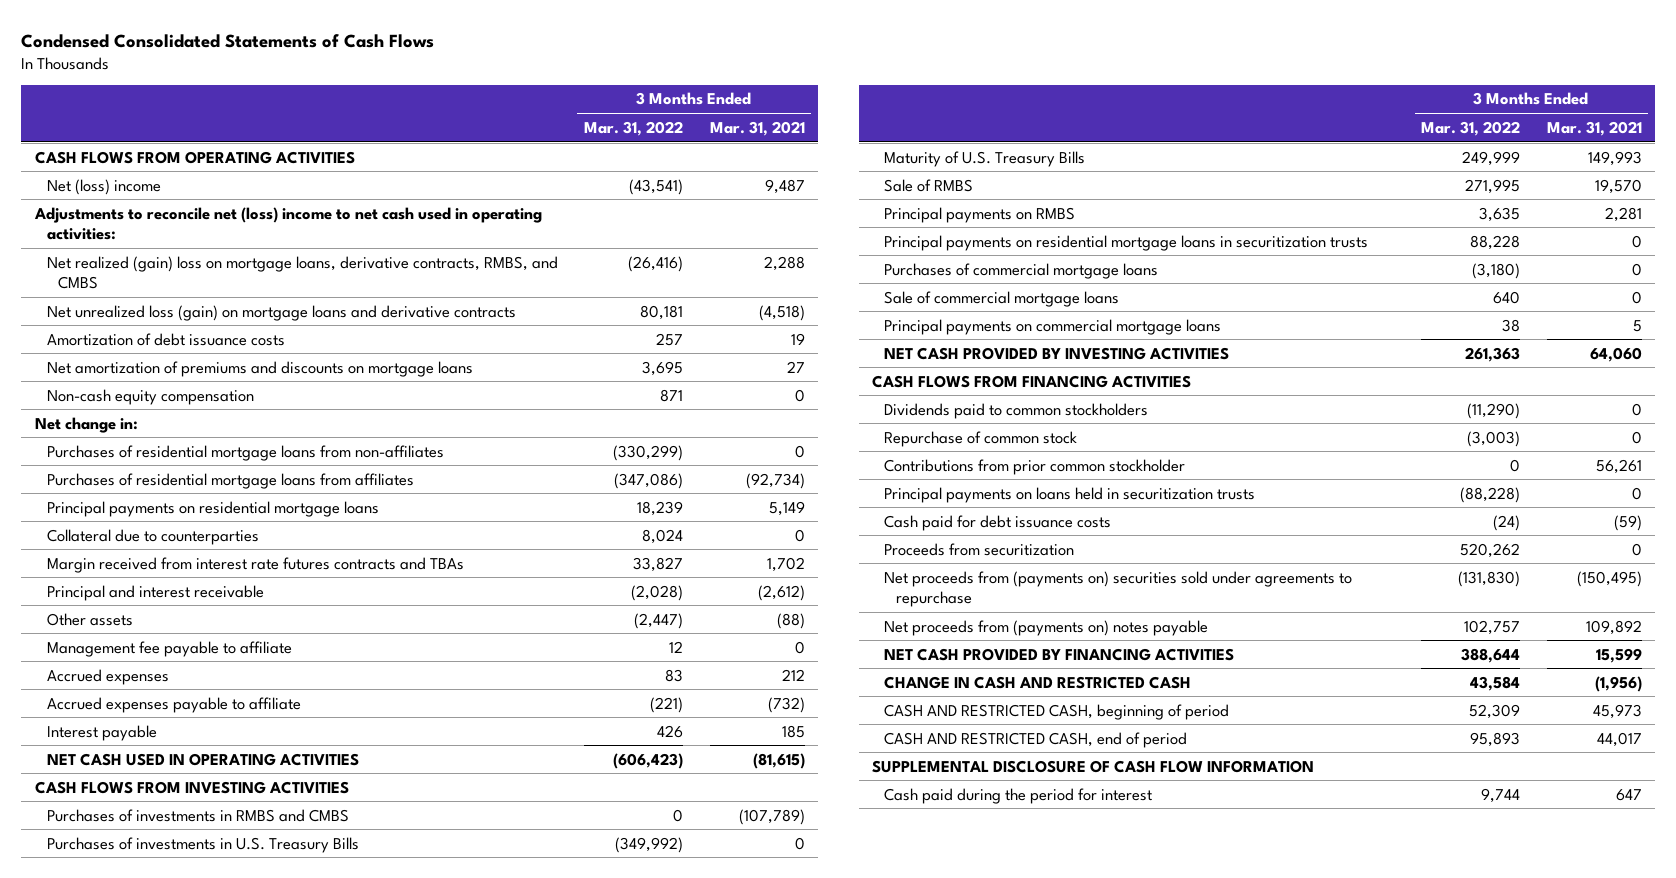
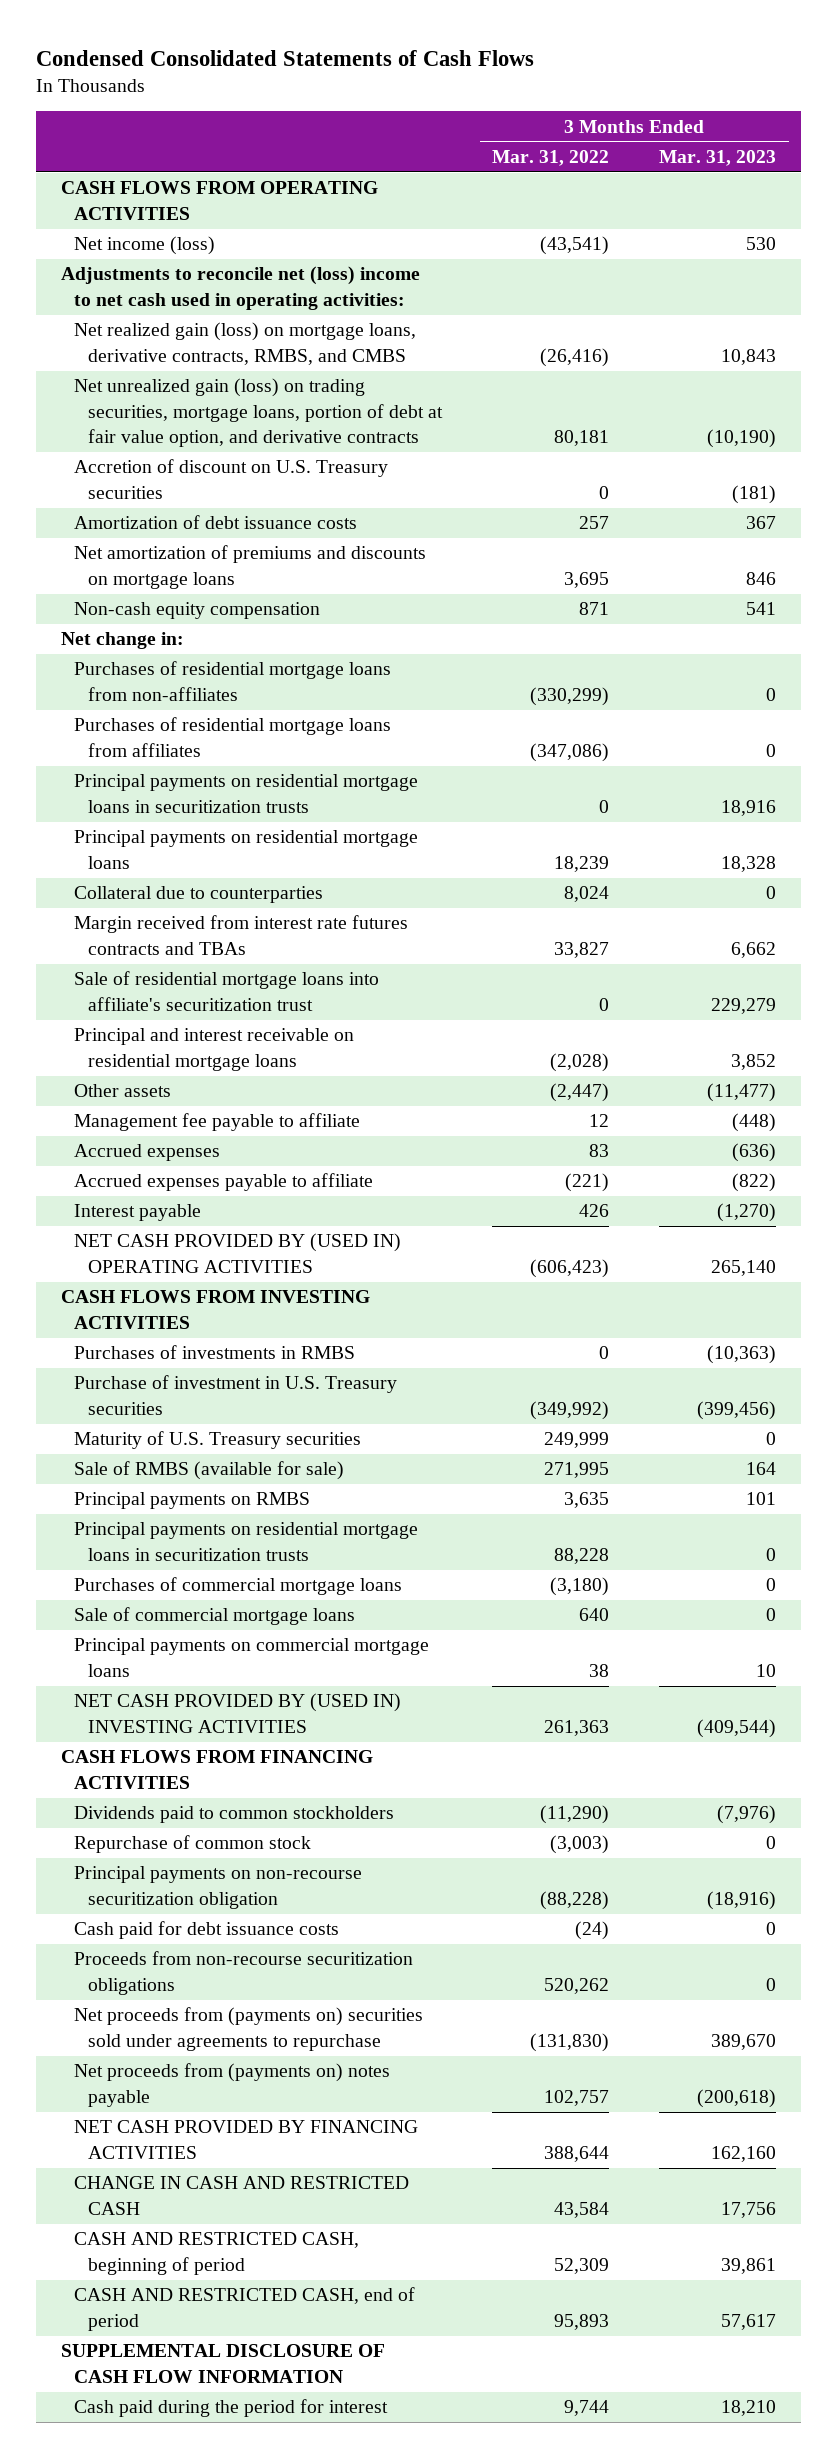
- | 3 Months Ended Mar. 31, 2022 | 3 Months Ended Mar. 31, 2021
+ | 3 Months Ended Mar. 31, 2022 | 3 Months Ended Mar. 31, 2023
- Net (loss) income | (43,541) | 9,487
+ Net income (loss) | (43,541) | 530
- Net realized (gain) loss on mortgage loans, derivative contracts, RMBS, and CMBS | (26,416) | 2,288
- Net unrealized loss (gain) on mortgage loans and derivative contracts | 80,181 | (4,518)
+ Net realized gain (loss) on mortgage loans, derivative contracts, RMBS, and CMBS | (26,416) | 10,843
+ Net unrealized gain (loss) on trading securities, mortgage loans, portion of debt at fair value option, and derivative contracts | 80,181 | (10,190)
+ Accretion of discount on U.S. Treasury securities | 0 | (181)
+ Principal payments on residential mortgage loans in securitization trusts | 0 | 18,916
- Principal and interest receivable | (2,028) | (2,612)
+ Sale of residential mortgage loans into affiliate's securitization trust | 0 | 229,279
+ Principal and interest receivable on residential mortgage loans | (2,028) | 3,852
- NET CASH USED IN OPERATING ACTIVITIES | (606,423) | (81,615)
+ NET CASH PROVIDED BY (USED IN) OPERATING ACTIVITIES | (606,423) | 265,140
- Purchases of investments in RMBS and CMBS | 0 | (107,789)
- Purchases of investments in U.S. Treasury Bills | (349,992) | 0
- Maturity of U.S. Treasury Bills | 249,999 | 149,993
- Sale of RMBS | 271,995 | 19,570
+ Purchases of investments in RMBS | 0 | (10,363)
+ Purchase of investment in U.S. Treasury securities | (349,992) | (399,456)
+ Maturity of U.S. Treasury securities | 249,999 | 0
+ Sale of RMBS (available for sale) | 271,995 | 164
- NET CASH PROVIDED BY INVESTING ACTIVITIES | 261,363 | 64,060
+ NET CASH PROVIDED BY (USED IN) INVESTING ACTIVITIES | 261,363 | (409,544)
- Contributions from prior common stockholder | 0 | 56,261
- Principal payments on loans held in securitization trusts | (88,228) | 0
+ Principal payments on non-recourse securitization obligation | (88,228) | (18,916)
- Proceeds from securitization | 520,262 | 0
+ Proceeds from non-recourse securitization obligations | 520,262 | 0

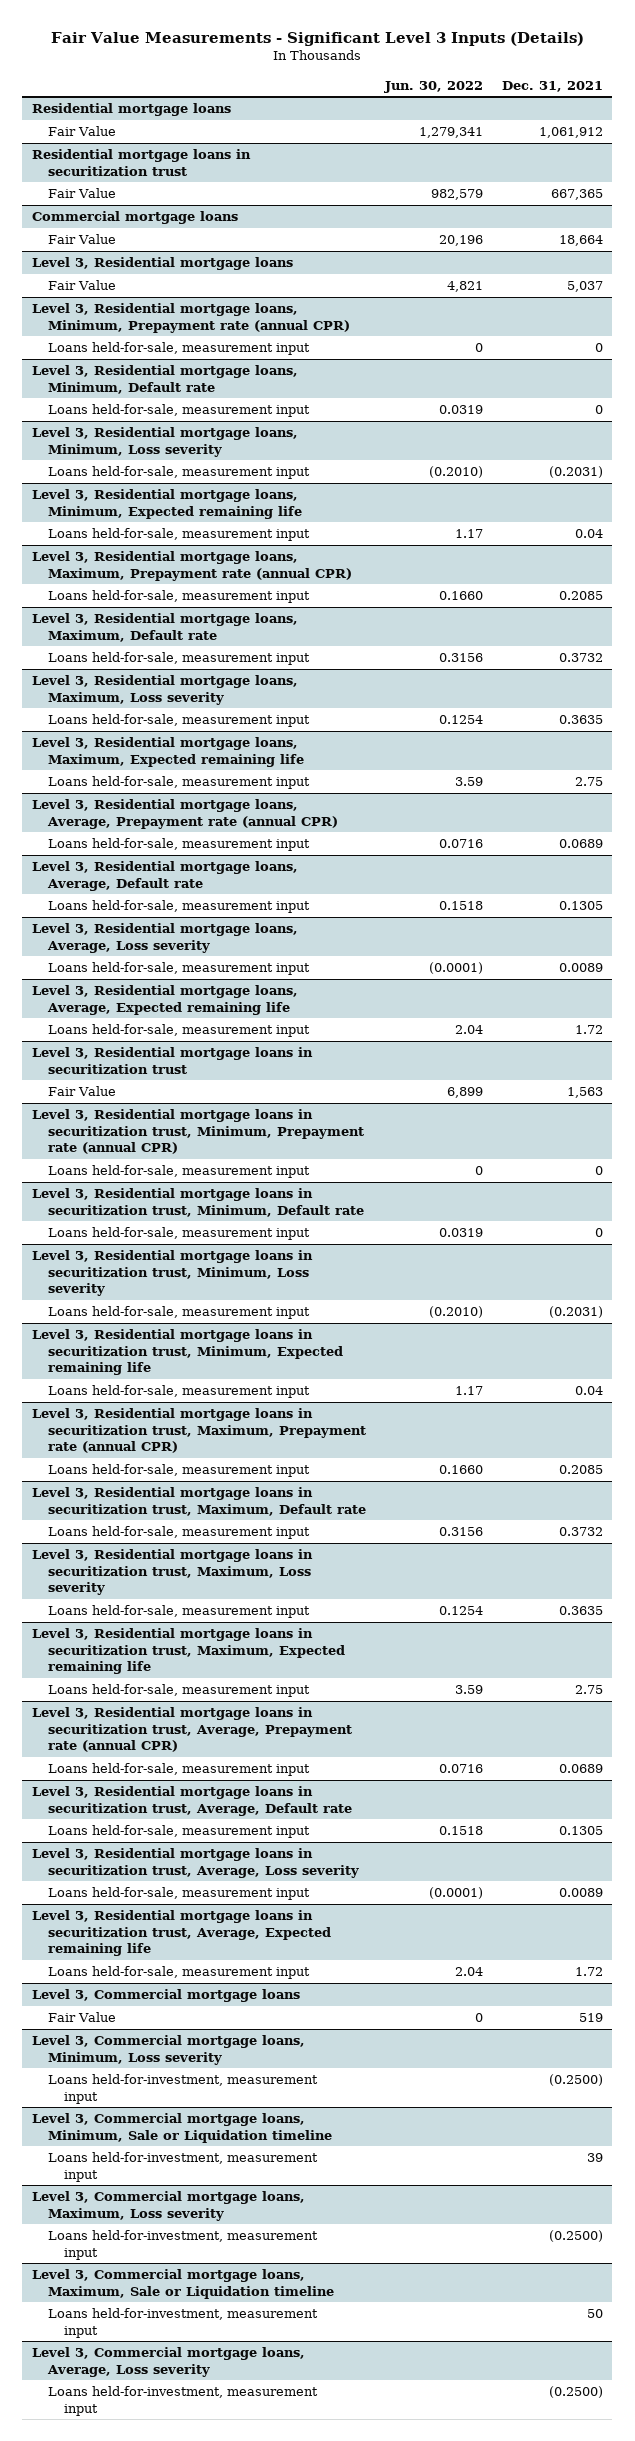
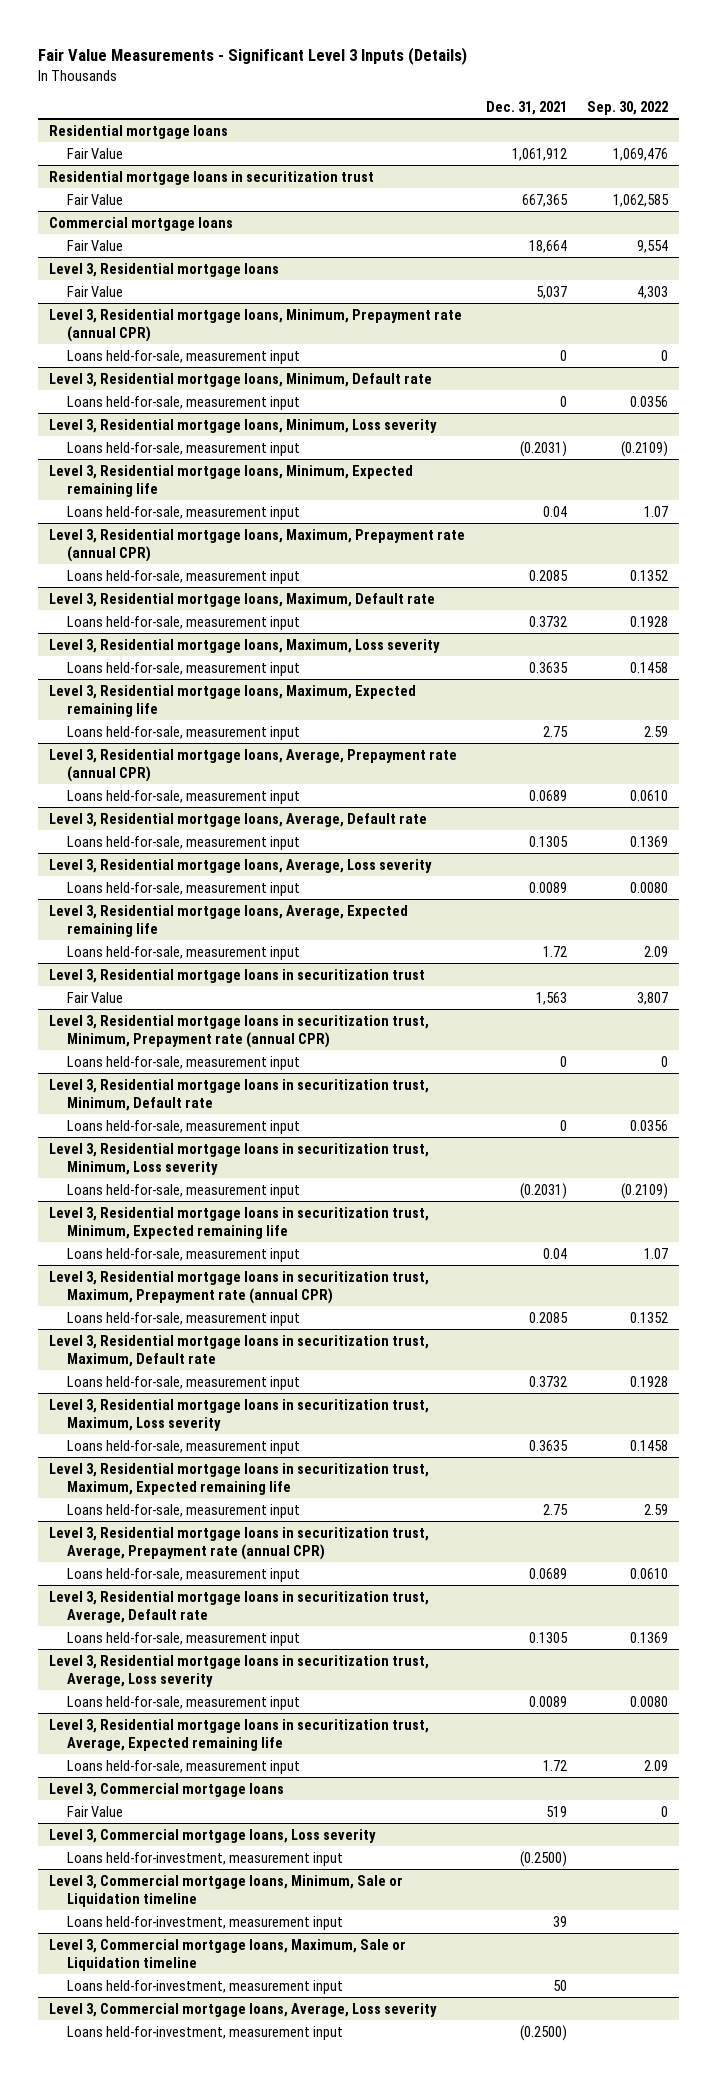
- | Jun. 30, 2022 | Dec. 31, 2021
+ | Dec. 31, 2021 | Sep. 30, 2022
- Level 3, Commercial mortgage loans, Minimum, Loss severity
+ Level 3, Commercial mortgage loans, Loss severity
- Level 3, Commercial mortgage loans, Maximum, Loss severity
- Loans held-for-investment, measurement input | | (0.2500)

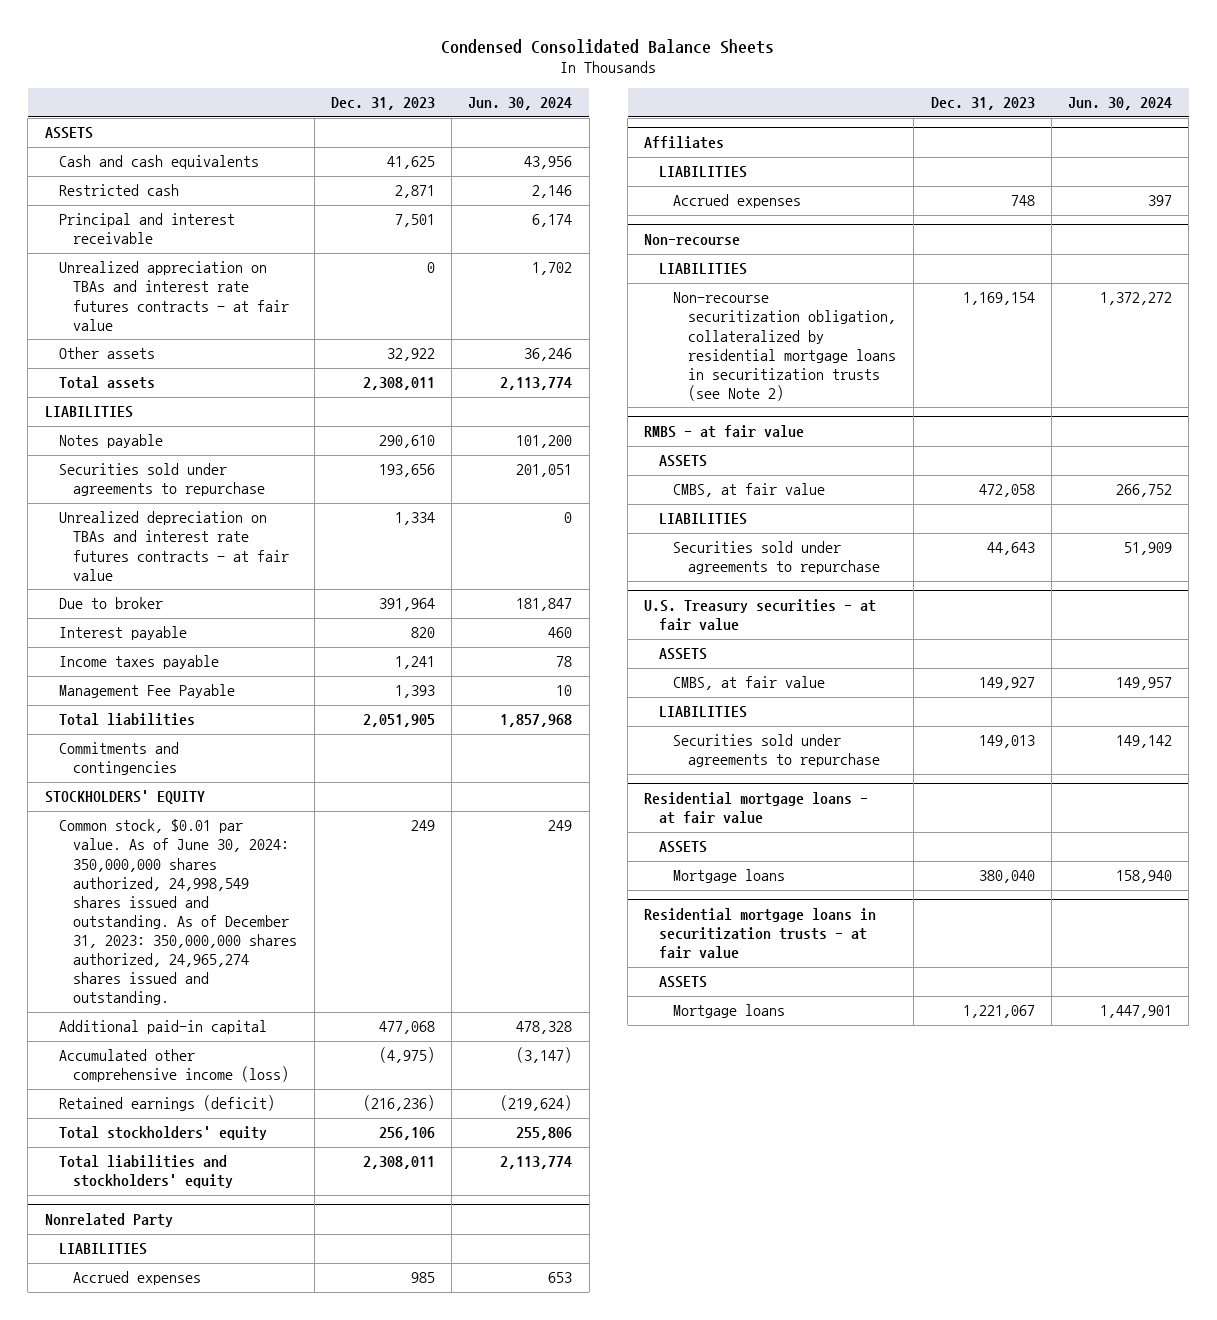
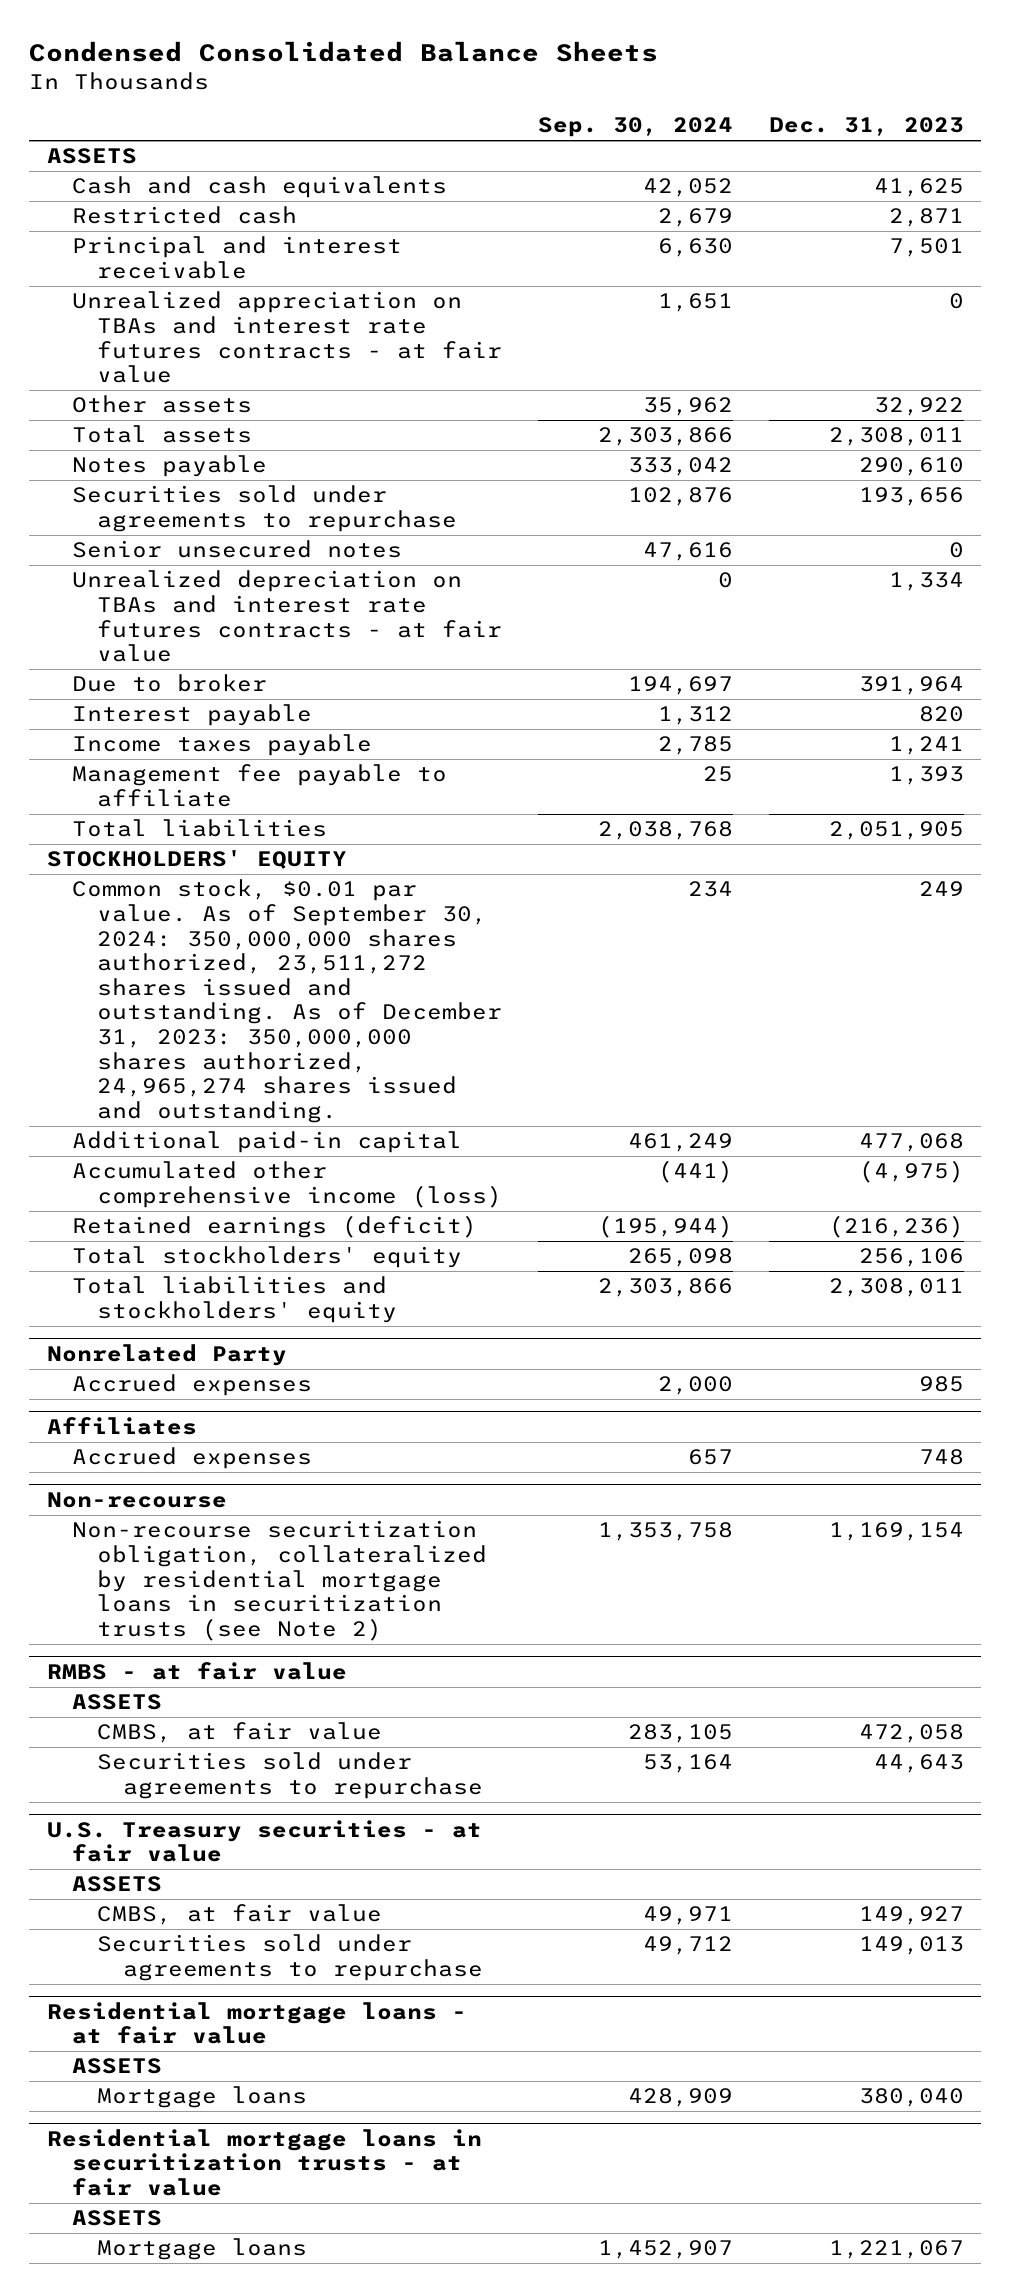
- | Dec. 31, 2023 | Jun. 30, 2024
+ | Sep. 30, 2024 | Dec. 31, 2023
- LIABILITIES
+ Senior unsecured notes | 47,616 | 0
- Management Fee Payable | 1,393 | 10
+ Management fee payable to affiliate | 25 | 1,393
- Commitments and contingencies
- Common stock, $0.01 par value. As of June 30, 2024: 350,000,000 shares authorized, 24,998,549 shares issued and outstanding. As of December 31, 2023: 350,000,000 shares authorized, 24,965,274 shares issued and outstanding. | 249 | 249
+ Common stock, $0.01 par value. As of September 30, 2024: 350,000,000 shares authorized, 23,511,272 shares issued and outstanding. As of December 31, 2023: 350,000,000 shares authorized, 24,965,274 shares issued and outstanding. | 234 | 249
@ Nonrelated Party
- LIABILITIES
@ Affiliates
- LIABILITIES
@ Non-recourse
- LIABILITIES
@ RMBS - at fair value
- LIABILITIES
@ U.S. Treasury securities - at fair value
- LIABILITIES

